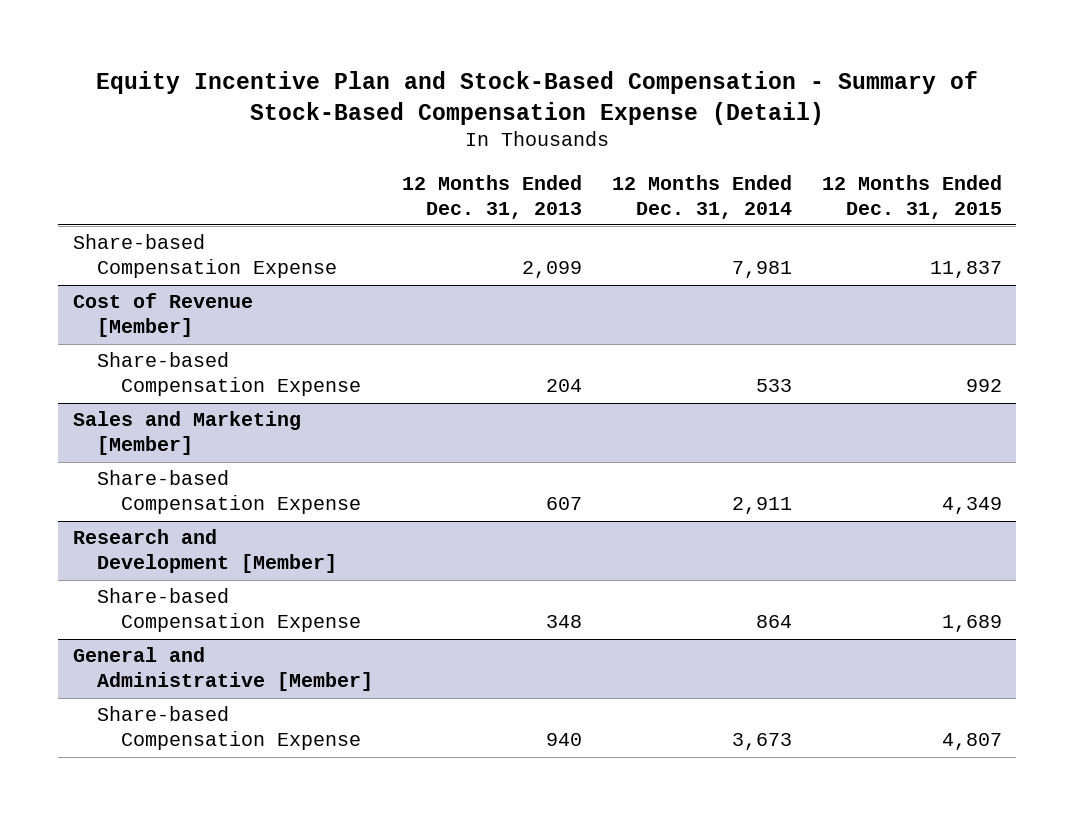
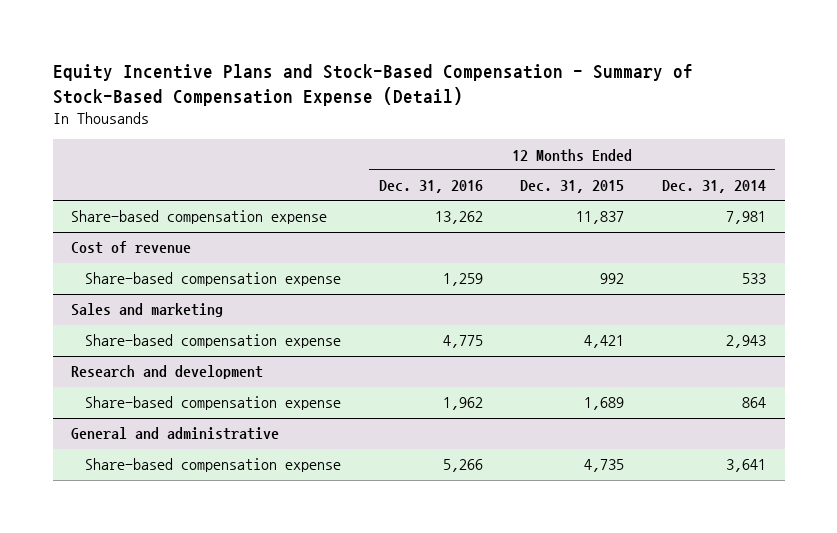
- Equity Incentive Plan and Stock-Based Compensation - Summary of Stock-Based Compensation Expense (Detail)
+ Equity Incentive Plans and Stock-Based Compensation - Summary of Stock-Based Compensation Expense (Detail)
- | 12 Months Ended Dec. 31, 2013 | 12 Months Ended Dec. 31, 2014 | 12 Months Ended Dec. 31, 2015
+ | 12 Months Ended Dec. 31, 2016 | 12 Months Ended Dec. 31, 2015 | 12 Months Ended Dec. 31, 2014
- Share-based Compensation Expense | 2,099 | 7,981 | 11,837
- Cost of Revenue [Member]
- Share-based Compensation Expense | 204 | 533 | 992
- Sales and Marketing [Member]
- Share-based Compensation Expense | 607 | 2,911 | 4,349
- Research and Development [Member]
- Share-based Compensation Expense | 348 | 864 | 1,689
- General and Administrative [Member]
- Share-based Compensation Expense | 940 | 3,673 | 4,807
+ Share-based compensation expense | 13,262 | 11,837 | 7,981
+ Cost of revenue
+ Share-based compensation expense | 1,259 | 992 | 533
+ Sales and marketing
+ Share-based compensation expense | 4,775 | 4,421 | 2,943
+ Research and development
+ Share-based compensation expense | 1,962 | 1,689 | 864
+ General and administrative
+ Share-based compensation expense | 5,266 | 4,735 | 3,641

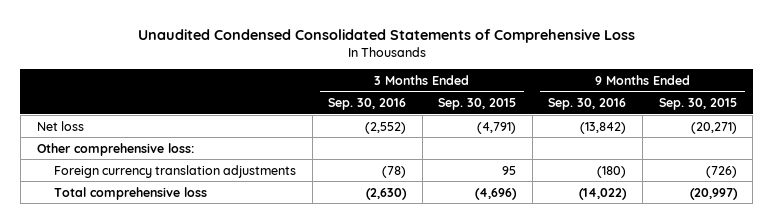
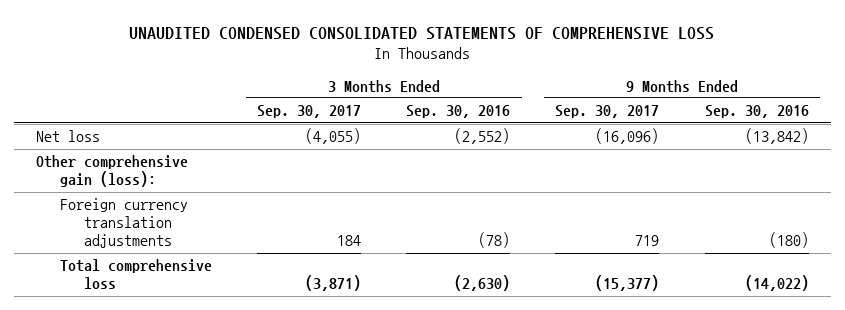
- Unaudited Condensed Consolidated Statements of Comprehensive Loss
+ UNAUDITED CONDENSED CONSOLIDATED STATEMENTS OF COMPREHENSIVE LOSS
- | 3 Months Ended Sep. 30, 2016 | 3 Months Ended Sep. 30, 2015 | 9 Months Ended Sep. 30, 2016 | 9 Months Ended Sep. 30, 2015
+ | 3 Months Ended Sep. 30, 2017 | 3 Months Ended Sep. 30, 2016 | 9 Months Ended Sep. 30, 2017 | 9 Months Ended Sep. 30, 2016
- Other comprehensive loss:
+ Other comprehensive gain (loss):

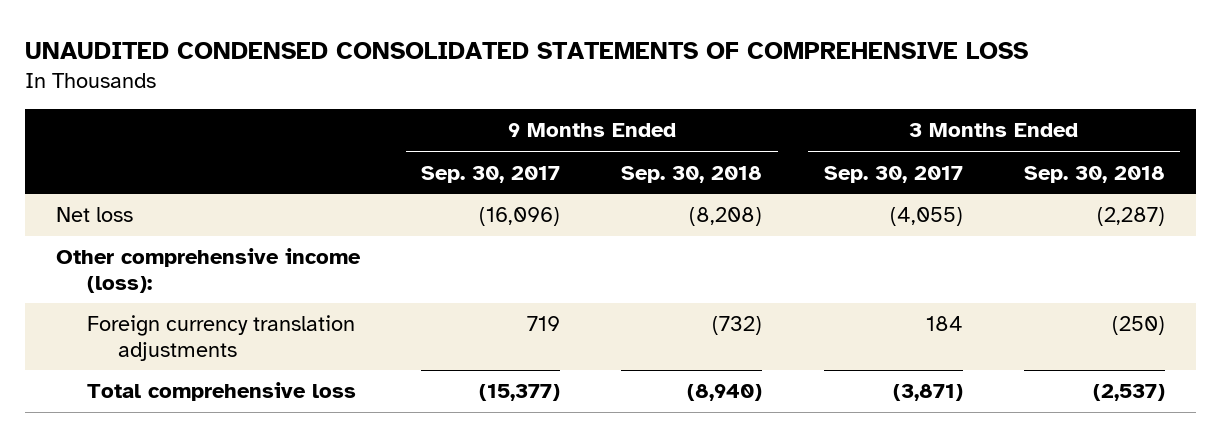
- | 3 Months Ended Sep. 30, 2017 | 3 Months Ended Sep. 30, 2016 | 9 Months Ended Sep. 30, 2017 | 9 Months Ended Sep. 30, 2016
+ | 9 Months Ended Sep. 30, 2017 | 9 Months Ended Sep. 30, 2018 | 3 Months Ended Sep. 30, 2017 | 3 Months Ended Sep. 30, 2018
- Other comprehensive gain (loss):
+ Other comprehensive income (loss):

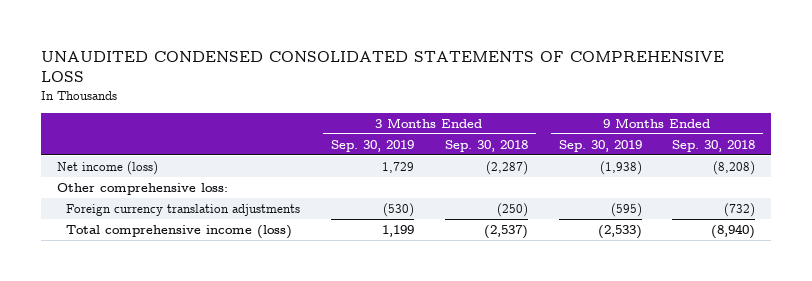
- | 9 Months Ended Sep. 30, 2017 | 9 Months Ended Sep. 30, 2018 | 3 Months Ended Sep. 30, 2017 | 3 Months Ended Sep. 30, 2018
+ | 3 Months Ended Sep. 30, 2019 | 3 Months Ended Sep. 30, 2018 | 9 Months Ended Sep. 30, 2019 | 9 Months Ended Sep. 30, 2018
- Net loss | (16,096) | (8,208) | (4,055) | (2,287)
- Other comprehensive income (loss):
+ Net income (loss) | 1,729 | (2,287) | (1,938) | (8,208)
+ Other comprehensive loss:
- Total comprehensive loss | (15,377) | (8,940) | (3,871) | (2,537)
+ Total comprehensive income (loss) | 1,199 | (2,537) | (2,533) | (8,940)

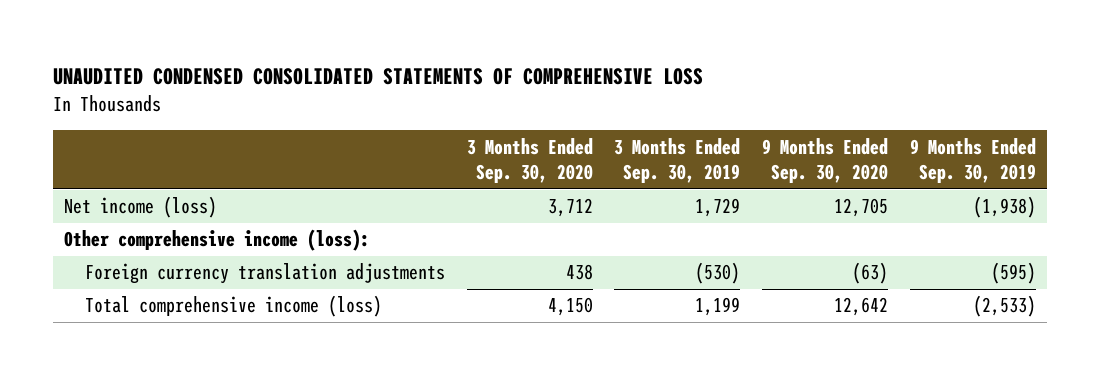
- | 3 Months Ended Sep. 30, 2019 | 3 Months Ended Sep. 30, 2018 | 9 Months Ended Sep. 30, 2019 | 9 Months Ended Sep. 30, 2018
+ | 3 Months Ended Sep. 30, 2020 | 3 Months Ended Sep. 30, 2019 | 9 Months Ended Sep. 30, 2020 | 9 Months Ended Sep. 30, 2019
- Other comprehensive loss:
+ Other comprehensive income (loss):

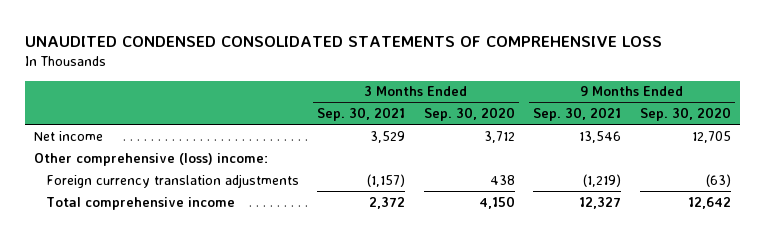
- | 3 Months Ended Sep. 30, 2020 | 3 Months Ended Sep. 30, 2019 | 9 Months Ended Sep. 30, 2020 | 9 Months Ended Sep. 30, 2019
+ | 3 Months Ended Sep. 30, 2021 | 3 Months Ended Sep. 30, 2020 | 9 Months Ended Sep. 30, 2021 | 9 Months Ended Sep. 30, 2020
- Net income (loss) | 3,712 | 1,729 | 12,705 | (1,938)
- Other comprehensive income (loss):
+ Net income | 3,529 | 3,712 | 13,546 | 12,705
+ Other comprehensive (loss) income:
- Total comprehensive income (loss) | 4,150 | 1,199 | 12,642 | (2,533)
+ Total comprehensive income | 2,372 | 4,150 | 12,327 | 12,642

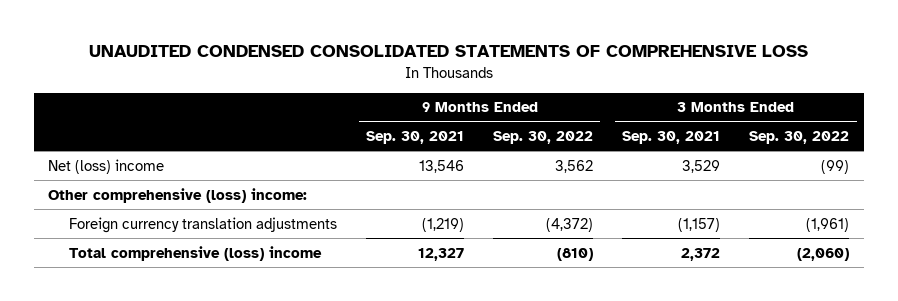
- | 3 Months Ended Sep. 30, 2021 | 3 Months Ended Sep. 30, 2020 | 9 Months Ended Sep. 30, 2021 | 9 Months Ended Sep. 30, 2020
+ | 9 Months Ended Sep. 30, 2021 | 9 Months Ended Sep. 30, 2022 | 3 Months Ended Sep. 30, 2021 | 3 Months Ended Sep. 30, 2022
- Net income | 3,529 | 3,712 | 13,546 | 12,705
+ Net (loss) income | 13,546 | 3,562 | 3,529 | (99)
- Total comprehensive income | 2,372 | 4,150 | 12,327 | 12,642
+ Total comprehensive (loss) income | 12,327 | (810) | 2,372 | (2,060)

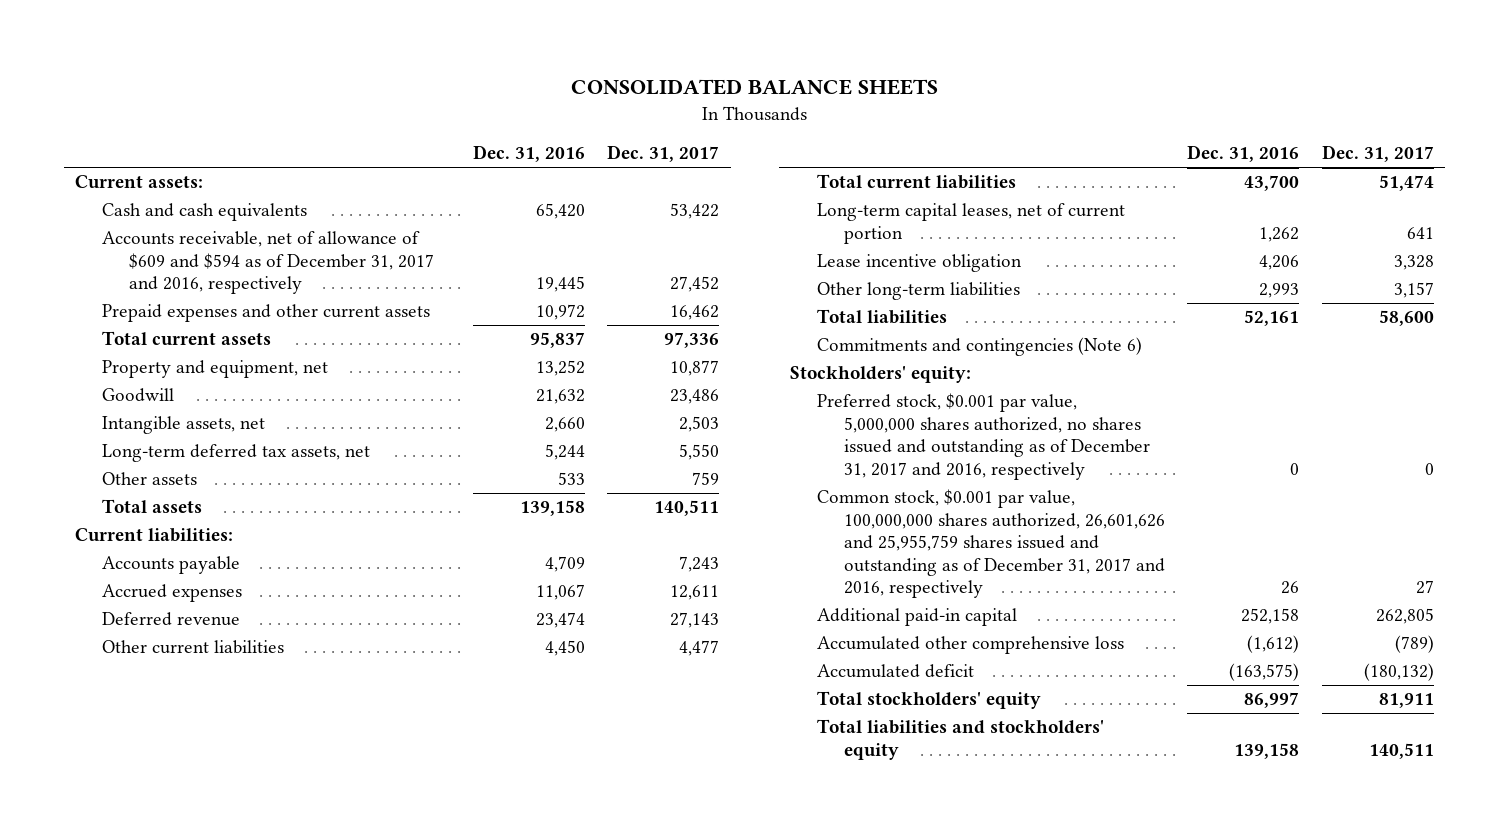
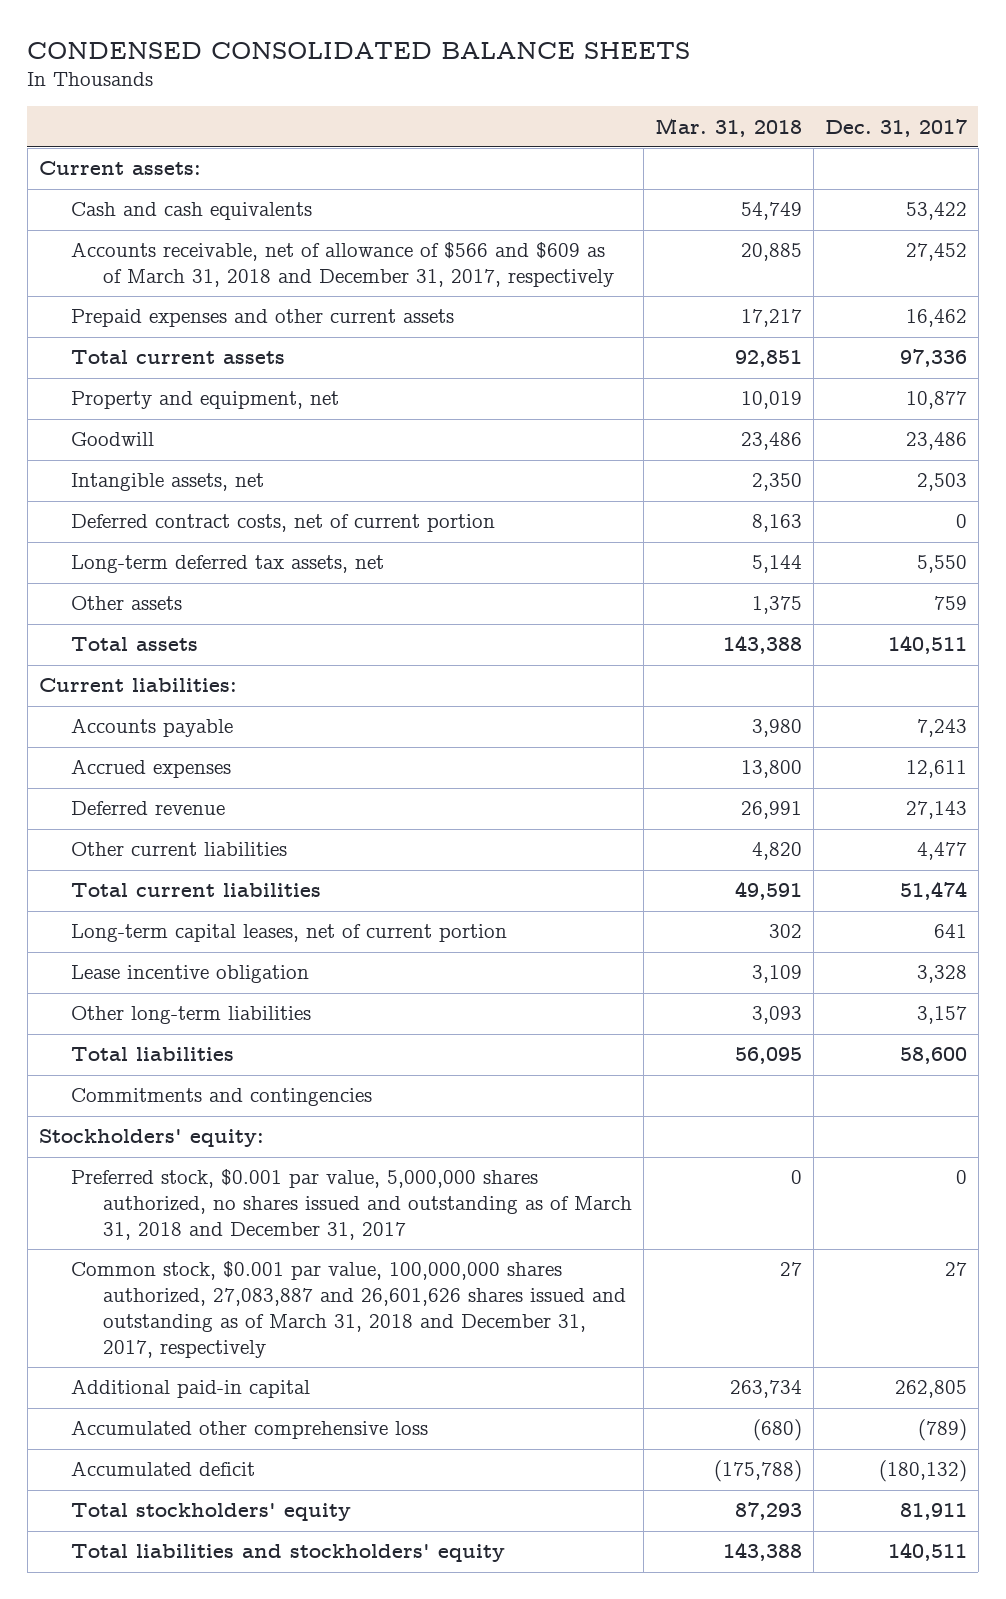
- CONSOLIDATED BALANCE SHEETS
+ CONDENSED CONSOLIDATED BALANCE SHEETS
- | Dec. 31, 2016 | Dec. 31, 2017
+ | Mar. 31, 2018 | Dec. 31, 2017
- Accounts receivable, net of allowance of $609 and $594 as of December 31, 2017 and 2016, respectively | 19,445 | 27,452
+ Accounts receivable, net of allowance of $566 and $609 as of March 31, 2018 and December 31, 2017, respectively | 20,885 | 27,452
+ Deferred contract costs, net of current portion | 8,163 | 0
- Commitments and contingencies (Note 6)
+ Commitments and contingencies
- Preferred stock, $0.001 par value, 5,000,000 shares authorized, no shares issued and outstanding as of December 31, 2017 and 2016, respectively | 0 | 0
- Common stock, $0.001 par value, 100,000,000 shares authorized, 26,601,626 and 25,955,759 shares issued and outstanding as of December 31, 2017 and 2016, respectively | 26 | 27
+ Preferred stock, $0.001 par value, 5,000,000 shares authorized, no shares issued and outstanding as of March 31, 2018 and December 31, 2017 | 0 | 0
+ Common stock, $0.001 par value, 100,000,000 shares authorized, 27,083,887 and 26,601,626 shares issued and outstanding as of March 31, 2018 and December 31, 2017, respectively | 27 | 27

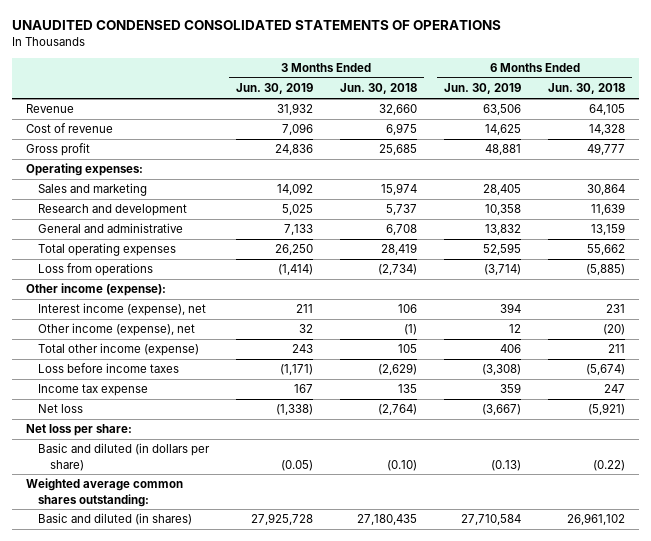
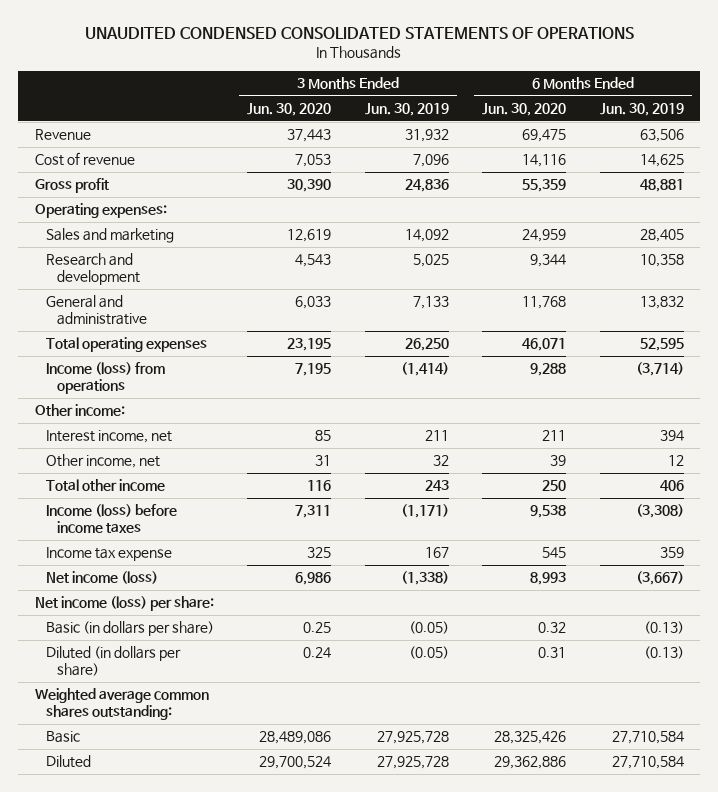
- | 3 Months Ended Jun. 30, 2019 | 3 Months Ended Jun. 30, 2018 | 6 Months Ended Jun. 30, 2019 | 6 Months Ended Jun. 30, 2018
+ | 3 Months Ended Jun. 30, 2020 | 3 Months Ended Jun. 30, 2019 | 6 Months Ended Jun. 30, 2020 | 6 Months Ended Jun. 30, 2019
- Loss from operations | (1,414) | (2,734) | (3,714) | (5,885)
- Other income (expense):
- Interest income (expense), net | 211 | 106 | 394 | 231
- Other income (expense), net | 32 | (1) | 12 | (20)
- Total other income (expense) | 243 | 105 | 406 | 211
- Loss before income taxes | (1,171) | (2,629) | (3,308) | (5,674)
+ Income (loss) from operations | 7,195 | (1,414) | 9,288 | (3,714)
+ Other income:
+ Interest income, net | 85 | 211 | 211 | 394
+ Other income, net | 31 | 32 | 39 | 12
+ Total other income | 116 | 243 | 250 | 406
+ Income (loss) before income taxes | 7,311 | (1,171) | 9,538 | (3,308)
- Net loss | (1,338) | (2,764) | (3,667) | (5,921)
- Net loss per share:
- Basic and diluted (in dollars per share) | (0.05) | (0.10) | (0.13) | (0.22)
+ Net income (loss) | 6,986 | (1,338) | 8,993 | (3,667)
+ Net income (loss) per share:
+ Basic (in dollars per share) | 0.25 | (0.05) | 0.32 | (0.13)
+ Diluted (in dollars per share) | 0.24 | (0.05) | 0.31 | (0.13)
- Basic and diluted (in shares) | 27,925,728 | 27,180,435 | 27,710,584 | 26,961,102
+ Basic | 28,489,086 | 27,925,728 | 28,325,426 | 27,710,584
+ Diluted | 29,700,524 | 27,925,728 | 29,362,886 | 27,710,584

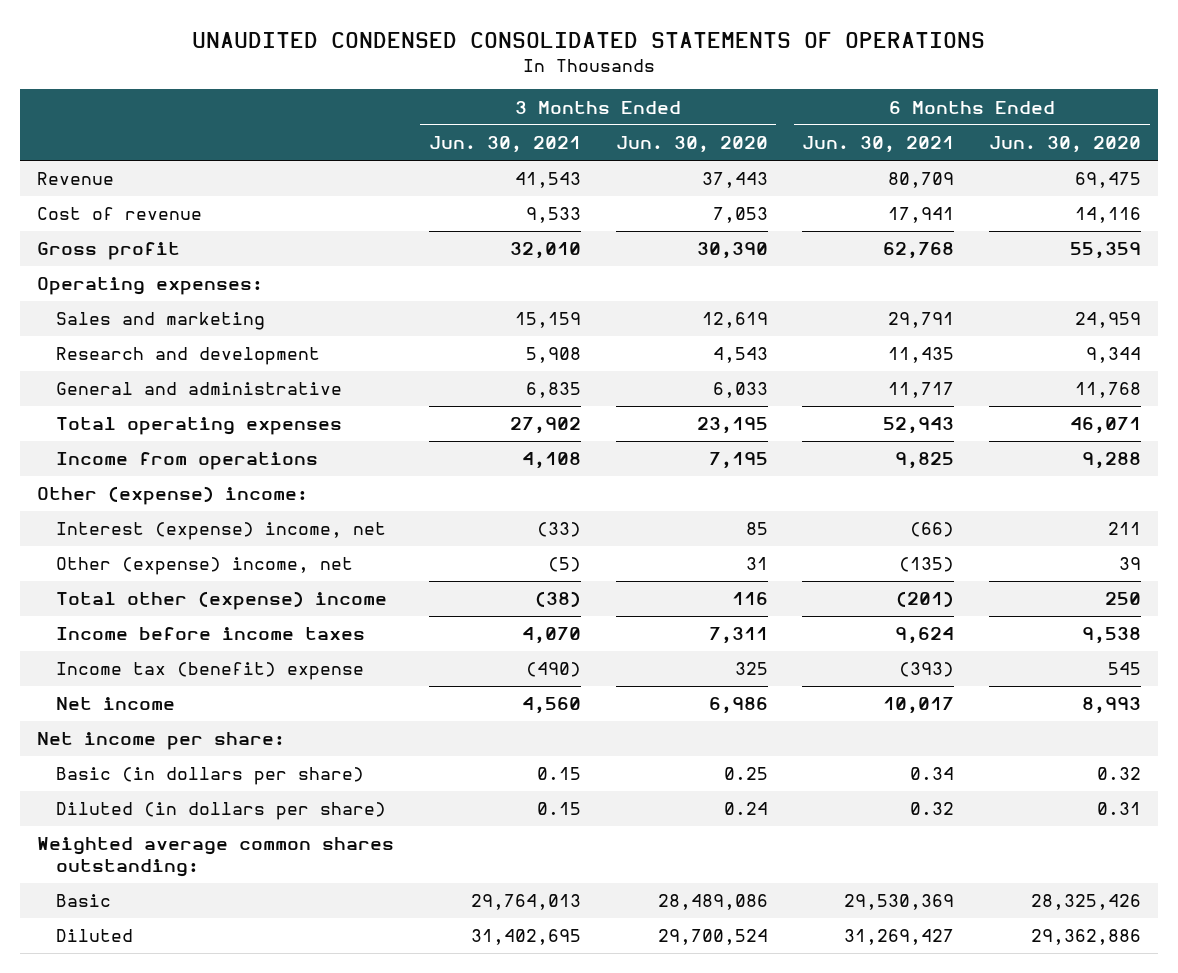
- | 3 Months Ended Jun. 30, 2020 | 3 Months Ended Jun. 30, 2019 | 6 Months Ended Jun. 30, 2020 | 6 Months Ended Jun. 30, 2019
+ | 3 Months Ended Jun. 30, 2021 | 3 Months Ended Jun. 30, 2020 | 6 Months Ended Jun. 30, 2021 | 6 Months Ended Jun. 30, 2020
- Income (loss) from operations | 7,195 | (1,414) | 9,288 | (3,714)
- Other income:
- Interest income, net | 85 | 211 | 211 | 394
- Other income, net | 31 | 32 | 39 | 12
- Total other income | 116 | 243 | 250 | 406
- Income (loss) before income taxes | 7,311 | (1,171) | 9,538 | (3,308)
- Income tax expense | 325 | 167 | 545 | 359
- Net income (loss) | 6,986 | (1,338) | 8,993 | (3,667)
- Net income (loss) per share:
+ Income from operations | 4,108 | 7,195 | 9,825 | 9,288
+ Other (expense) income:
+ Interest (expense) income, net | (33) | 85 | (66) | 211
+ Other (expense) income, net | (5) | 31 | (135) | 39
+ Total other (expense) income | (38) | 116 | (201) | 250
+ Income before income taxes | 4,070 | 7,311 | 9,624 | 9,538
+ Income tax (benefit) expense | (490) | 325 | (393) | 545
+ Net income | 4,560 | 6,986 | 10,017 | 8,993
+ Net income per share:

